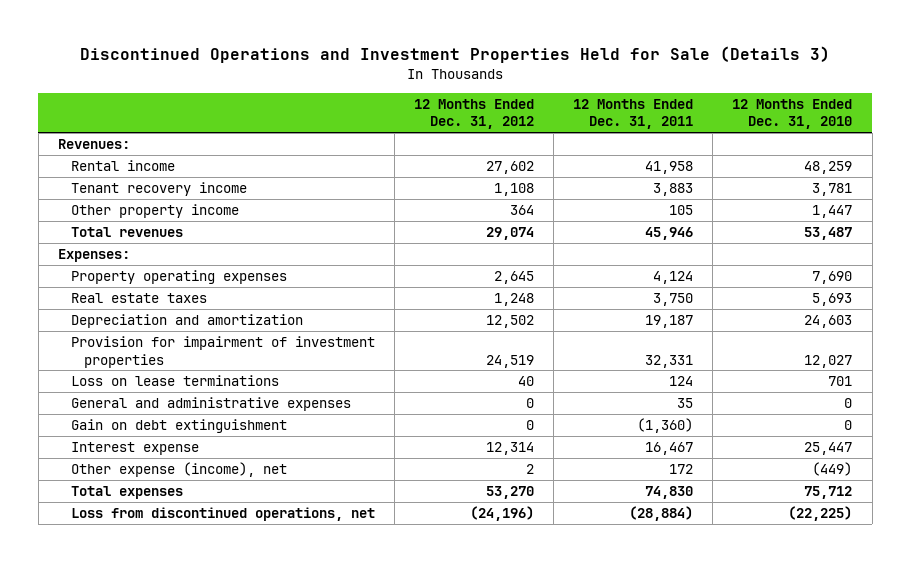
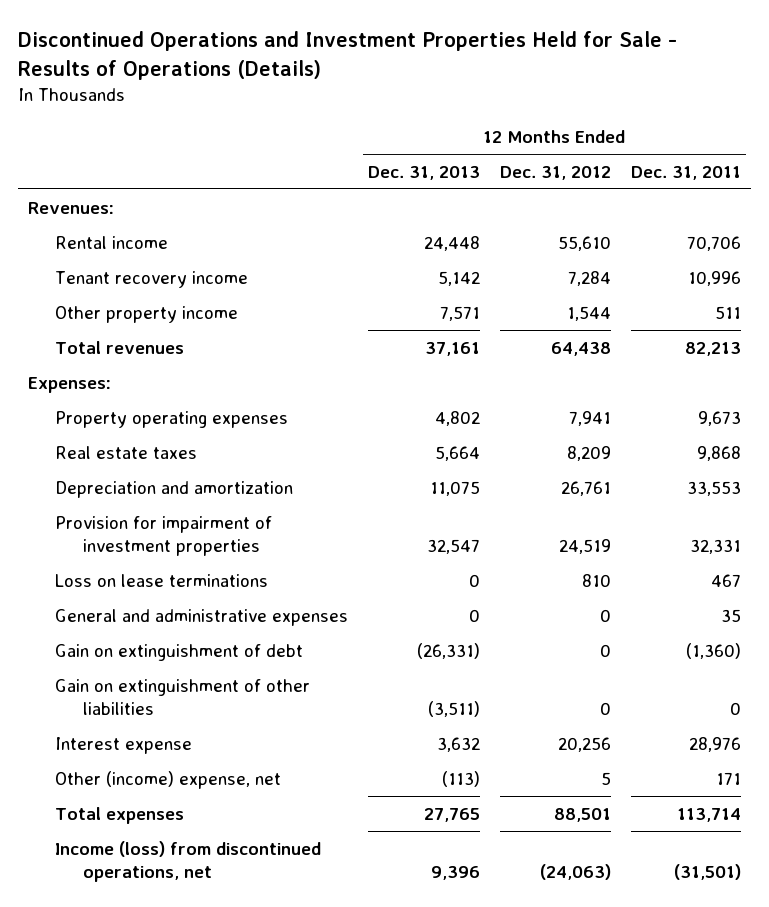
- Discontinued Operations and Investment Properties Held for Sale (Details 3)
+ Discontinued Operations and Investment Properties Held for Sale - Results of Operations (Details)
- | 12 Months Ended Dec. 31, 2012 | 12 Months Ended Dec. 31, 2011 | 12 Months Ended Dec. 31, 2010
+ | 12 Months Ended Dec. 31, 2013 | 12 Months Ended Dec. 31, 2012 | 12 Months Ended Dec. 31, 2011
- Rental income | 27,602 | 41,958 | 48,259
- Tenant recovery income | 1,108 | 3,883 | 3,781
- Other property income | 364 | 105 | 1,447
- Total revenues | 29,074 | 45,946 | 53,487
+ Rental income | 24,448 | 55,610 | 70,706
+ Tenant recovery income | 5,142 | 7,284 | 10,996
+ Other property income | 7,571 | 1,544 | 511
+ Total revenues | 37,161 | 64,438 | 82,213
- Property operating expenses | 2,645 | 4,124 | 7,690
- Real estate taxes | 1,248 | 3,750 | 5,693
- Depreciation and amortization | 12,502 | 19,187 | 24,603
+ Property operating expenses | 4,802 | 7,941 | 9,673
+ Real estate taxes | 5,664 | 8,209 | 9,868
+ Depreciation and amortization | 11,075 | 26,761 | 33,553
- Loss on lease terminations | 40 | 124 | 701
+ Loss on lease terminations | 0 | 810 | 467
- Gain on debt extinguishment | 0 | (1,360) | 0
- Interest expense | 12,314 | 16,467 | 25,447
- Other expense (income), net | 2 | 172 | (449)
- Total expenses | 53,270 | 74,830 | 75,712
- Loss from discontinued operations, net | (24,196) | (28,884) | (22,225)
+ Gain on extinguishment of debt | (26,331) | 0 | (1,360)
+ Gain on extinguishment of other liabilities | (3,511) | 0 | 0
+ Interest expense | 3,632 | 20,256 | 28,976
+ Other (income) expense, net | (113) | 5 | 171
+ Total expenses | 27,765 | 88,501 | 113,714
+ Income (loss) from discontinued operations, net | 9,396 | (24,063) | (31,501)

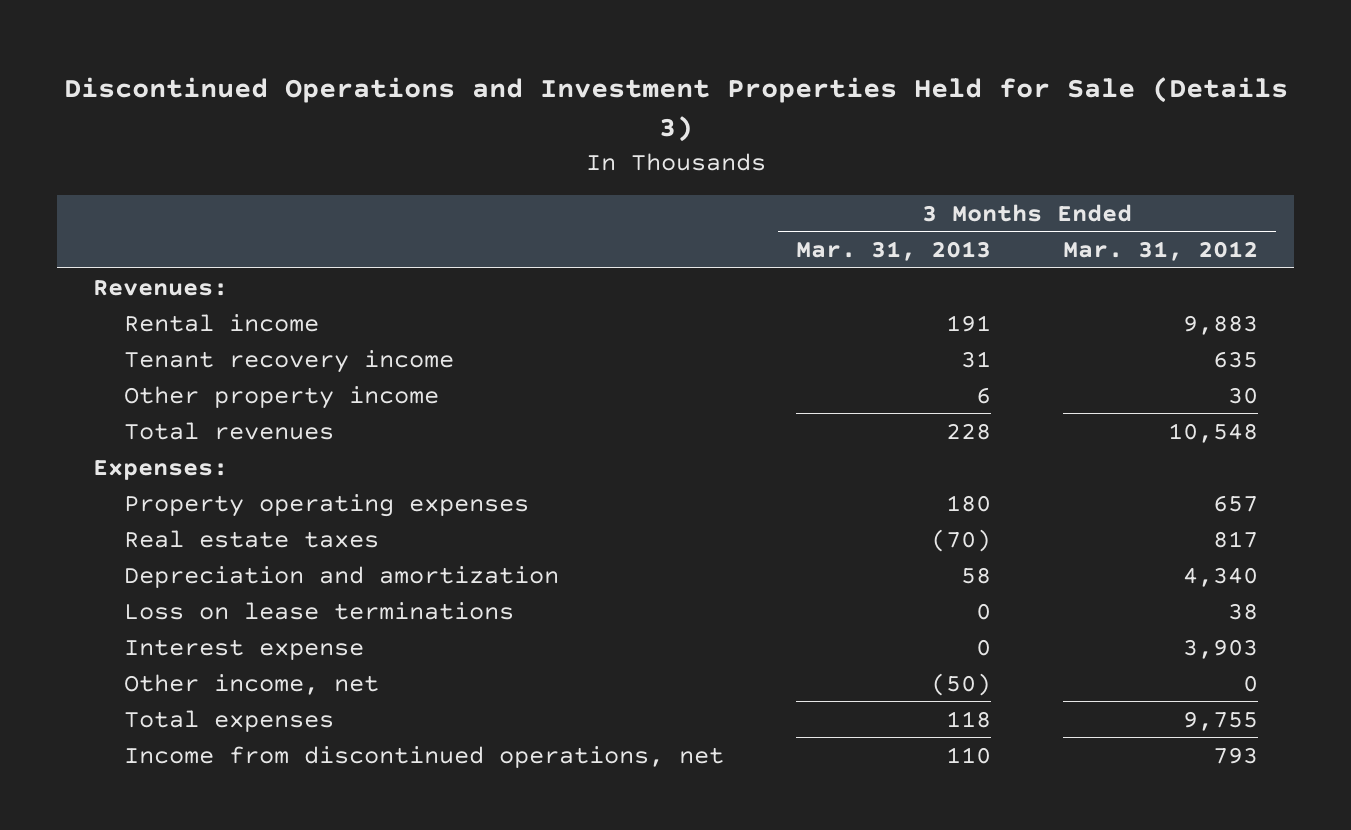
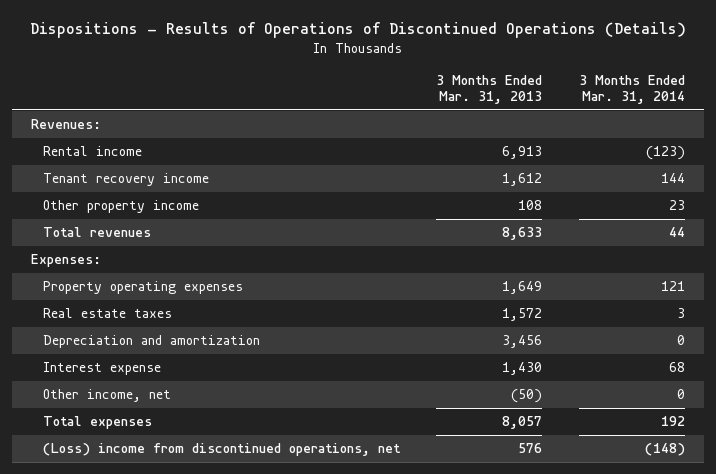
- Discontinued Operations and Investment Properties Held for Sale (Details 3)
+ Dispositions - Results of Operations of Discontinued Operations (Details)
- | 3 Months Ended Mar. 31, 2013 | 3 Months Ended Mar. 31, 2012
+ | 3 Months Ended Mar. 31, 2013 | 3 Months Ended Mar. 31, 2014
- Rental income | 191 | 9,883
- Tenant recovery income | 31 | 635
- Other property income | 6 | 30
- Total revenues | 228 | 10,548
+ Rental income | 6,913 | (123)
+ Tenant recovery income | 1,612 | 144
+ Other property income | 108 | 23
+ Total revenues | 8,633 | 44
- Property operating expenses | 180 | 657
- Real estate taxes | (70) | 817
- Depreciation and amortization | 58 | 4,340
- Loss on lease terminations | 0 | 38
- Interest expense | 0 | 3,903
+ Property operating expenses | 1,649 | 121
+ Real estate taxes | 1,572 | 3
+ Depreciation and amortization | 3,456 | 0
+ Interest expense | 1,430 | 68
- Total expenses | 118 | 9,755
- Income from discontinued operations, net | 110 | 793
+ Total expenses | 8,057 | 192
+ (Loss) income from discontinued operations, net | 576 | (148)

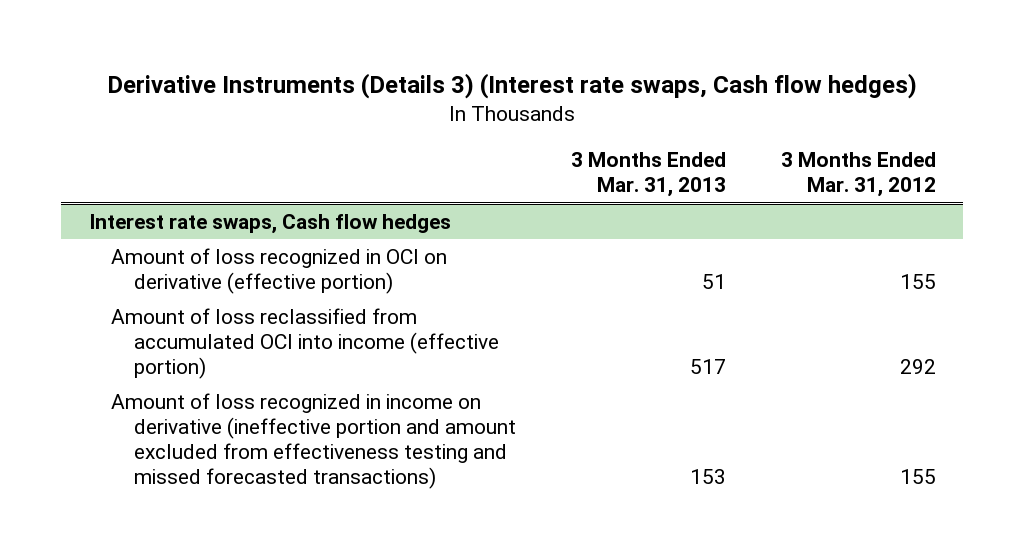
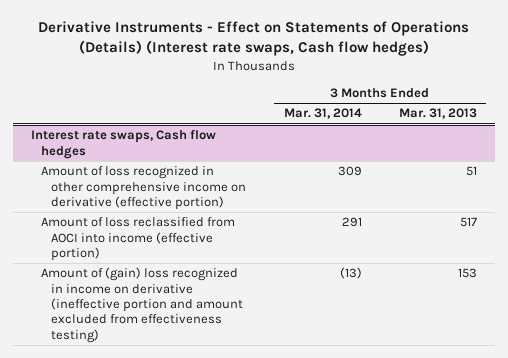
- Derivative Instruments (Details 3) (Interest rate swaps, Cash flow hedges)
+ Derivative Instruments - Effect on Statements of Operations (Details) (Interest rate swaps, Cash flow hedges)
- | 3 Months Ended Mar. 31, 2013 | 3 Months Ended Mar. 31, 2012
+ | 3 Months Ended Mar. 31, 2014 | 3 Months Ended Mar. 31, 2013
@ Interest rate swaps, Cash flow hedges
- Amount of loss recognized in OCI on derivative (effective portion) | 51 | 155
- Amount of loss reclassified from accumulated OCI into income (effective portion) | 517 | 292
- Amount of loss recognized in income on derivative (ineffective portion and amount excluded from effectiveness testing and missed forecasted transactions) | 153 | 155
+ Amount of loss recognized in other comprehensive income on derivative (effective portion) | 309 | 51
+ Amount of loss reclassified from AOCI into income (effective portion) | 291 | 517
+ Amount of (gain) loss recognized in income on derivative (ineffective portion and amount excluded from effectiveness testing) | (13) | 153

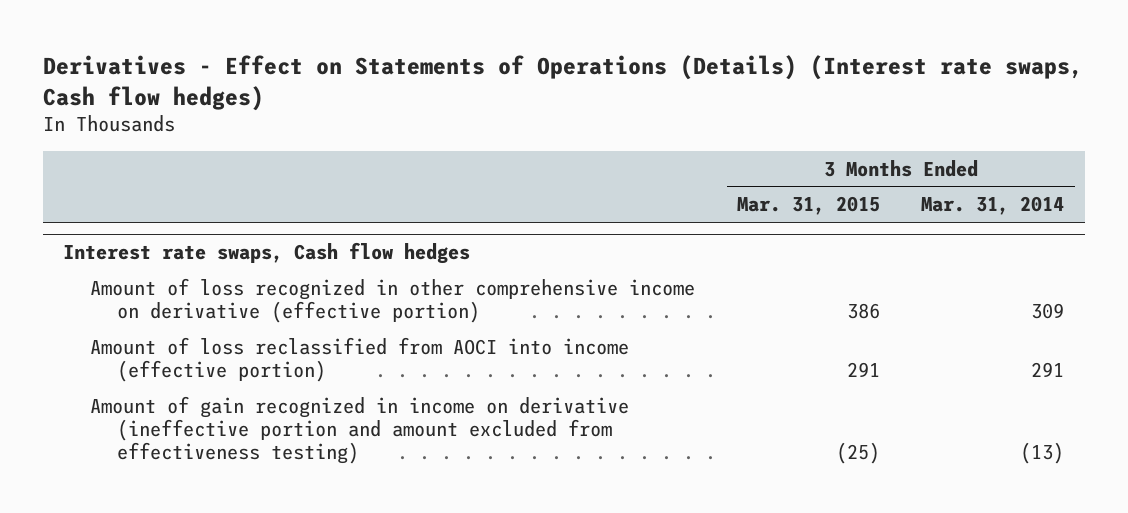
- Derivative Instruments - Effect on Statements of Operations (Details) (Interest rate swaps, Cash flow hedges)
+ Derivatives - Effect on Statements of Operations (Details) (Interest rate swaps, Cash flow hedges)
- | 3 Months Ended Mar. 31, 2014 | 3 Months Ended Mar. 31, 2013
+ | 3 Months Ended Mar. 31, 2015 | 3 Months Ended Mar. 31, 2014
@ Interest rate swaps, Cash flow hedges
- Amount of (gain) loss recognized in income on derivative (ineffective portion and amount excluded from effectiveness testing) | (13) | 153
+ Amount of gain recognized in income on derivative (ineffective portion and amount excluded from effectiveness testing) | (25) | (13)

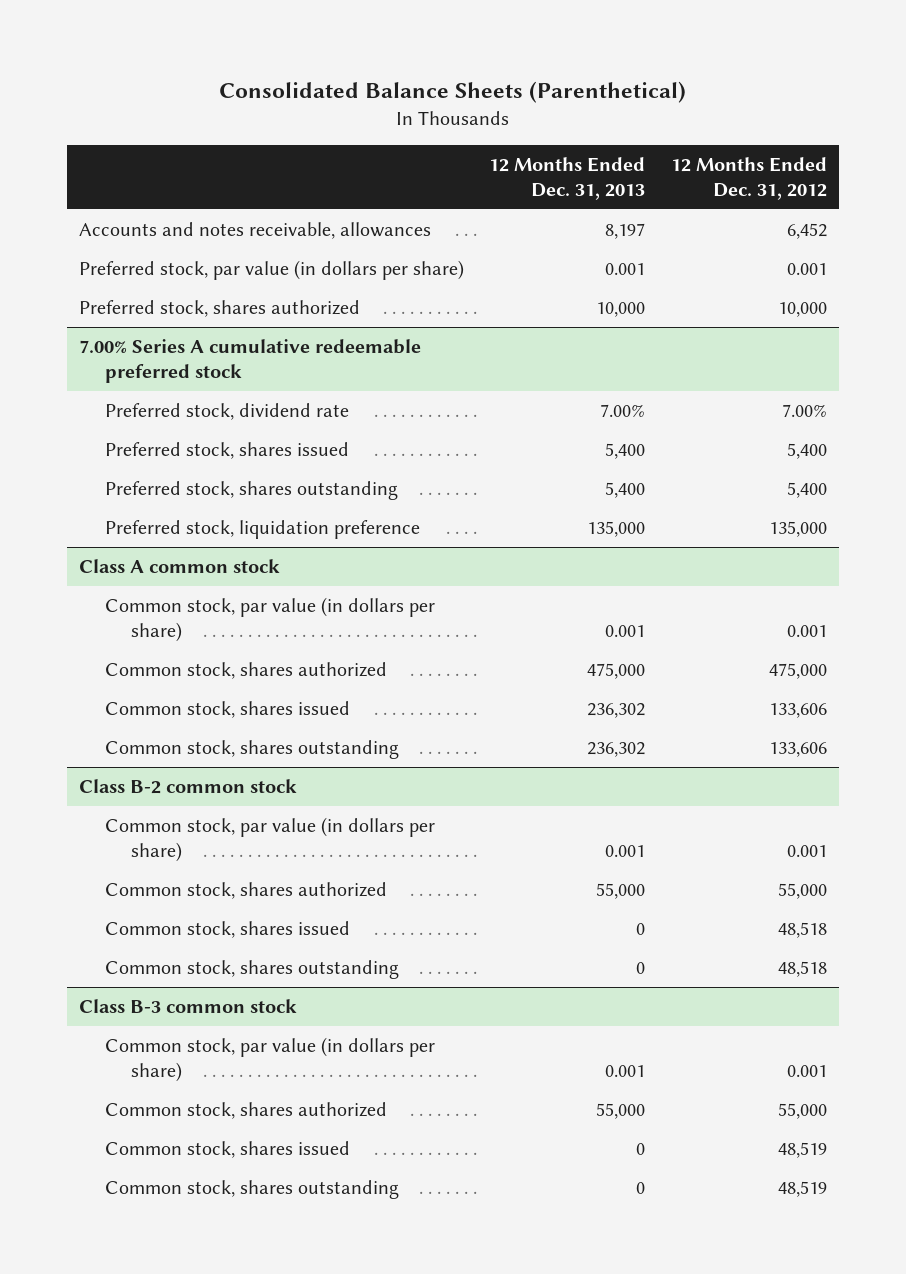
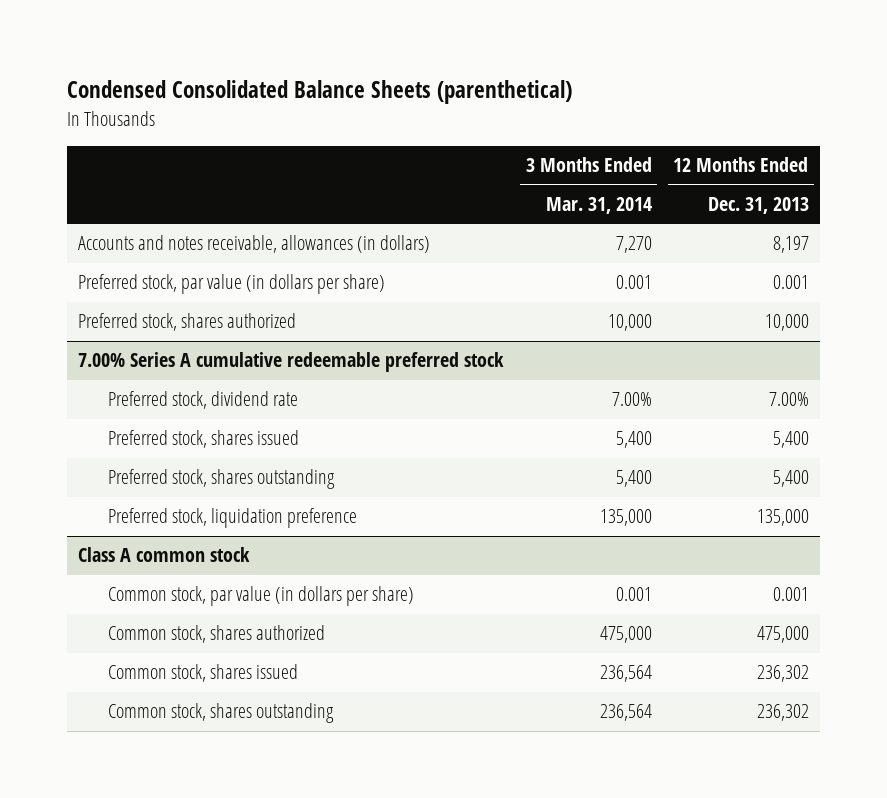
- Consolidated Balance Sheets (Parenthetical)
+ Condensed Consolidated Balance Sheets (parenthetical)
- | 12 Months Ended Dec. 31, 2013 | 12 Months Ended Dec. 31, 2012
+ | 3 Months Ended Mar. 31, 2014 | 12 Months Ended Dec. 31, 2013
- Accounts and notes receivable, allowances | 8,197 | 6,452
+ Accounts and notes receivable, allowances (in dollars) | 7,270 | 8,197
- Class B-2 common stock
- Common stock, par value (in dollars per share) | 0.001 | 0.001
- Common stock, shares authorized | 55,000 | 55,000
- Common stock, shares issued | 0 | 48,518
- Common stock, shares outstanding | 0 | 48,518
- Class B-3 common stock
- Common stock, par value (in dollars per share) | 0.001 | 0.001
- Common stock, shares authorized | 55,000 | 55,000
- Common stock, shares issued | 0 | 48,519
- Common stock, shares outstanding | 0 | 48,519

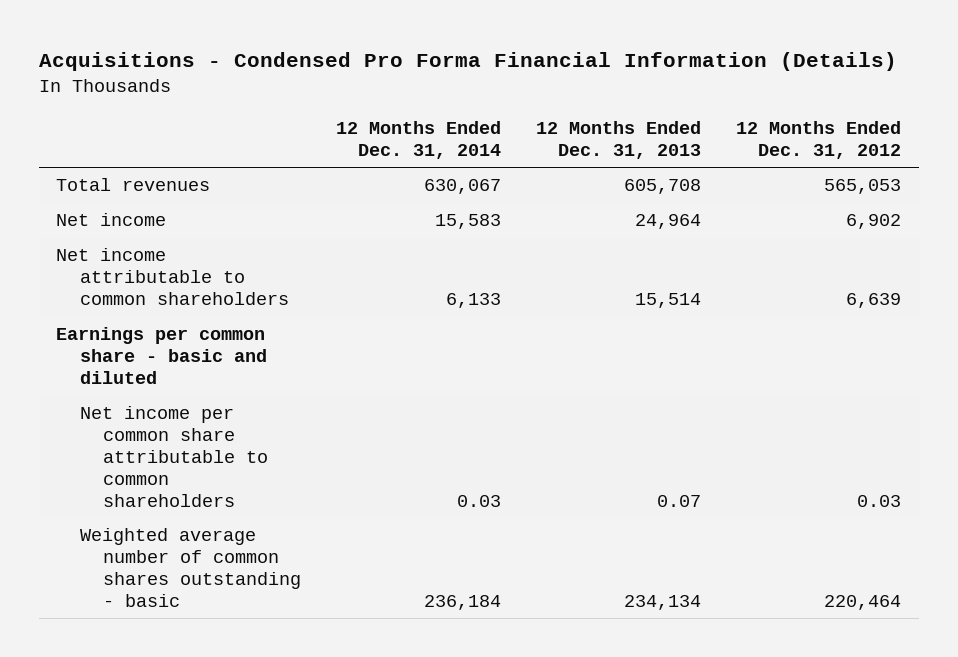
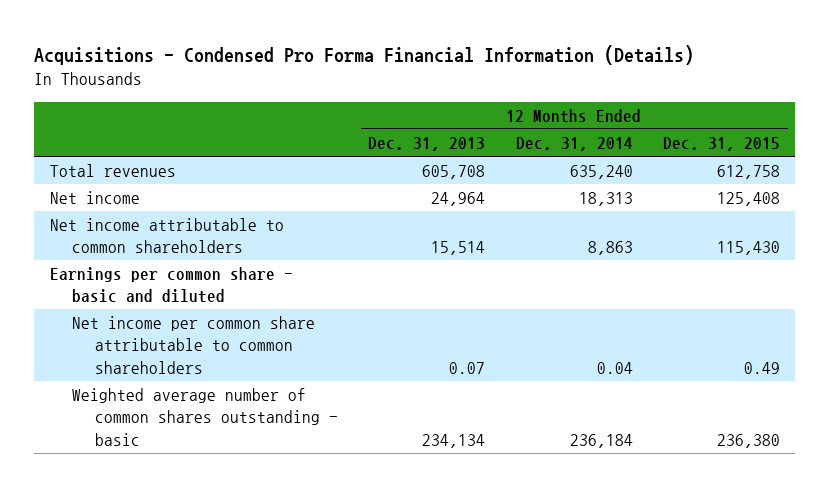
- | 12 Months Ended Dec. 31, 2014 | 12 Months Ended Dec. 31, 2013 | 12 Months Ended Dec. 31, 2012
+ | 12 Months Ended Dec. 31, 2013 | 12 Months Ended Dec. 31, 2014 | 12 Months Ended Dec. 31, 2015
- Total revenues | 630,067 | 605,708 | 565,053
- Net income | 15,583 | 24,964 | 6,902
- Net income attributable to common shareholders | 6,133 | 15,514 | 6,639
+ Total revenues | 605,708 | 635,240 | 612,758
+ Net income | 24,964 | 18,313 | 125,408
+ Net income attributable to common shareholders | 15,514 | 8,863 | 115,430
- Net income per common share attributable to common shareholders | 0.03 | 0.07 | 0.03
+ Net income per common share attributable to common shareholders | 0.07 | 0.04 | 0.49

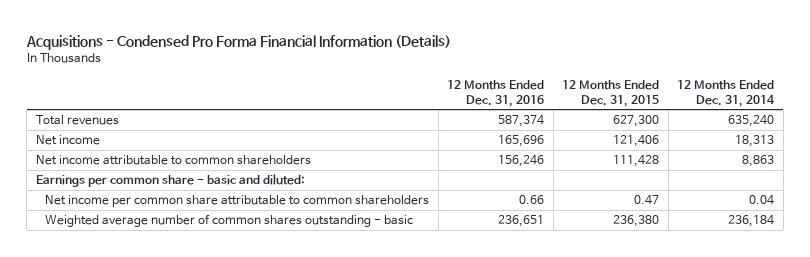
- | 12 Months Ended Dec. 31, 2013 | 12 Months Ended Dec. 31, 2014 | 12 Months Ended Dec. 31, 2015
+ | 12 Months Ended Dec. 31, 2016 | 12 Months Ended Dec. 31, 2015 | 12 Months Ended Dec. 31, 2014
- Total revenues | 605,708 | 635,240 | 612,758
- Net income | 24,964 | 18,313 | 125,408
- Net income attributable to common shareholders | 15,514 | 8,863 | 115,430
- Earnings per common share - basic and diluted
- Net income per common share attributable to common shareholders | 0.07 | 0.04 | 0.49
+ Total revenues | 587,374 | 627,300 | 635,240
+ Net income | 165,696 | 121,406 | 18,313
+ Net income attributable to common shareholders | 156,246 | 111,428 | 8,863
+ Earnings per common share - basic and diluted:
+ Net income per common share attributable to common shareholders | 0.66 | 0.47 | 0.04

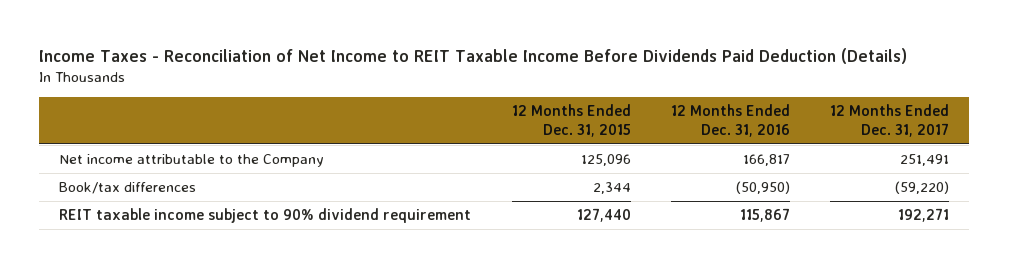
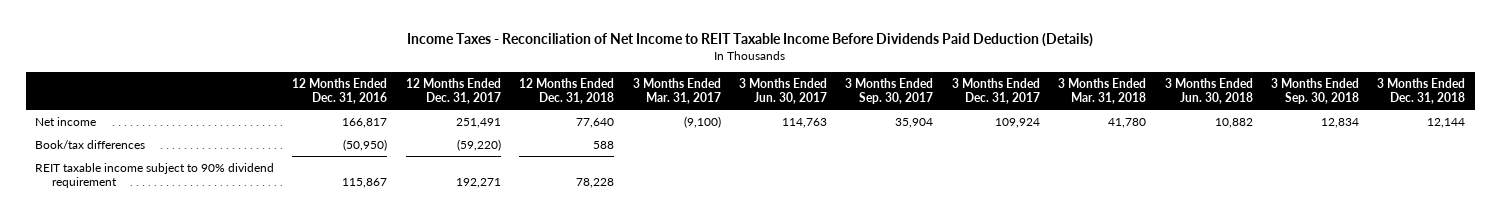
- | 12 Months Ended Dec. 31, 2015 | 12 Months Ended Dec. 31, 2016 | 12 Months Ended Dec. 31, 2017
+ | 12 Months Ended Dec. 31, 2016 | 12 Months Ended Dec. 31, 2017 | 12 Months Ended Dec. 31, 2018 | 3 Months Ended Mar. 31, 2017 | 3 Months Ended Jun. 30, 2017 | 3 Months Ended Sep. 30, 2017 | 3 Months Ended Dec. 31, 2017 | 3 Months Ended Mar. 31, 2018 | 3 Months Ended Jun. 30, 2018 | 3 Months Ended Sep. 30, 2018 | 3 Months Ended Dec. 31, 2018
- Net income attributable to the Company | 125,096 | 166,817 | 251,491
+ Net income | 166,817 | 251,491 | 77,640 | (9,100) | 114,763 | 35,904 | 109,924 | 41,780 | 10,882 | 12,834 | 12,144

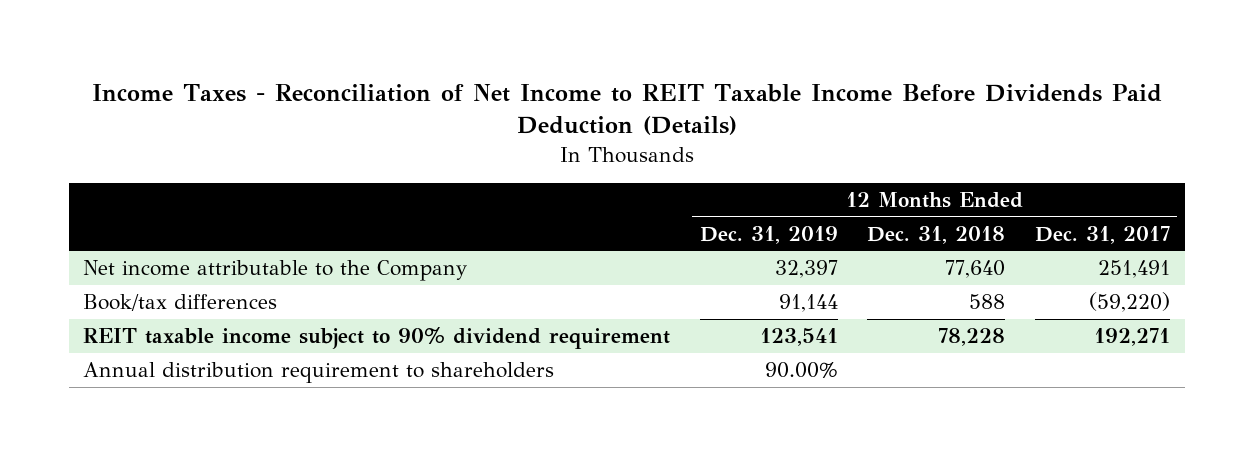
- | 12 Months Ended Dec. 31, 2016 | 12 Months Ended Dec. 31, 2017 | 12 Months Ended Dec. 31, 2018 | 3 Months Ended Mar. 31, 2017 | 3 Months Ended Jun. 30, 2017 | 3 Months Ended Sep. 30, 2017 | 3 Months Ended Dec. 31, 2017 | 3 Months Ended Mar. 31, 2018 | 3 Months Ended Jun. 30, 2018 | 3 Months Ended Sep. 30, 2018 | 3 Months Ended Dec. 31, 2018
+ | 12 Months Ended Dec. 31, 2019 | 12 Months Ended Dec. 31, 2018 | 12 Months Ended Dec. 31, 2017
- Net income | 166,817 | 251,491 | 77,640 | (9,100) | 114,763 | 35,904 | 109,924 | 41,780 | 10,882 | 12,834 | 12,144
+ Net income attributable to the Company | 32,397 | 77,640 | 251,491
+ Annual distribution requirement to shareholders | 90.00% | |

